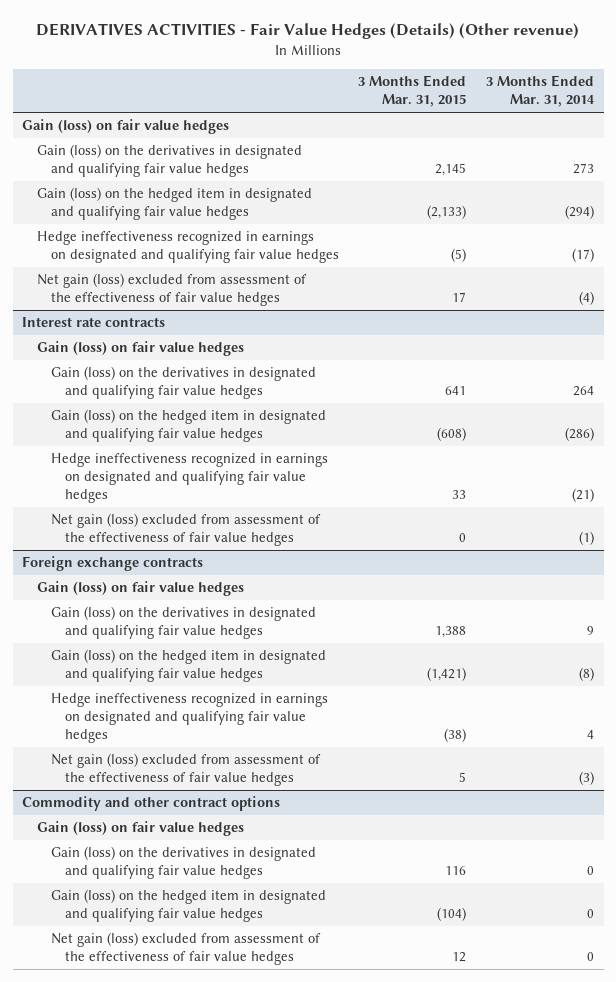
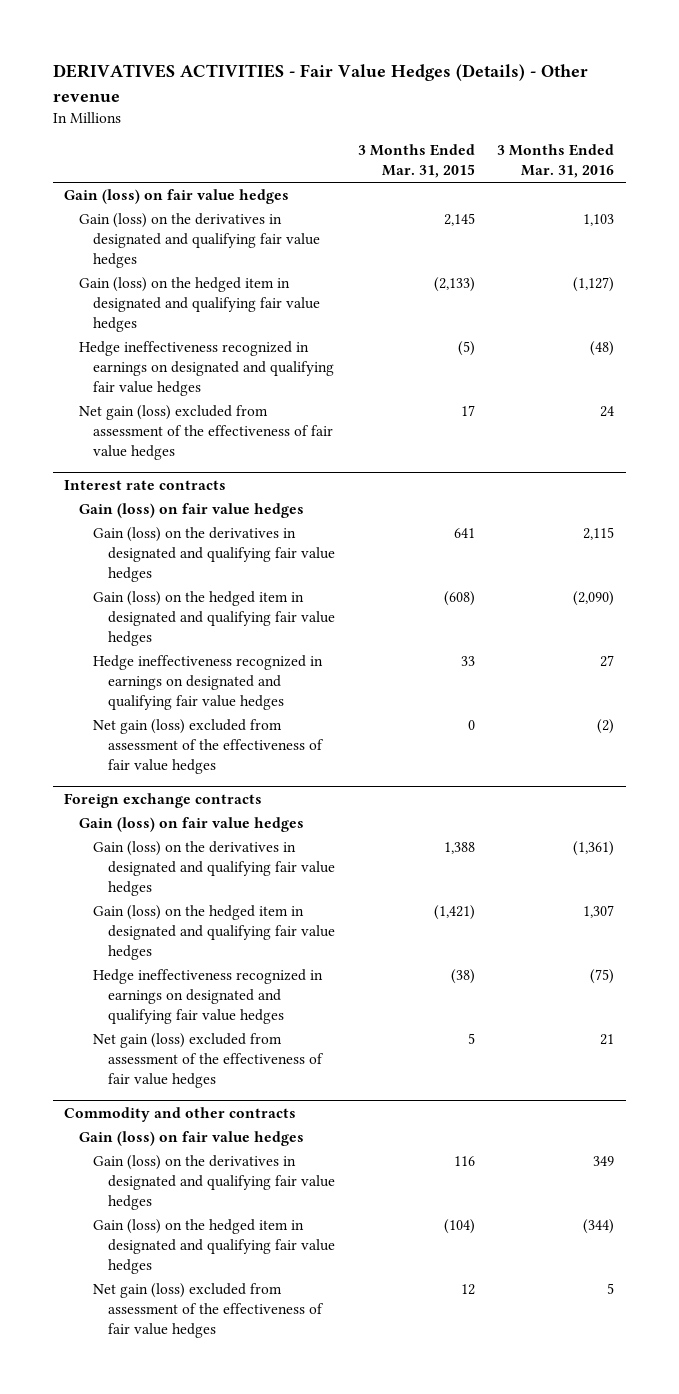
- DERIVATIVES ACTIVITIES - Fair Value Hedges (Details) (Other revenue)
+ DERIVATIVES ACTIVITIES - Fair Value Hedges (Details) - Other revenue
- | 3 Months Ended Mar. 31, 2015 | 3 Months Ended Mar. 31, 2014
+ | 3 Months Ended Mar. 31, 2015 | 3 Months Ended Mar. 31, 2016
- Commodity and other contract options
+ Commodity and other contracts

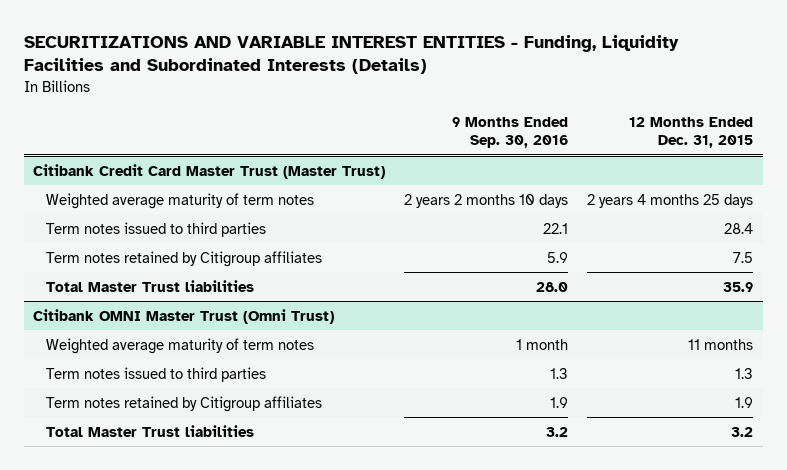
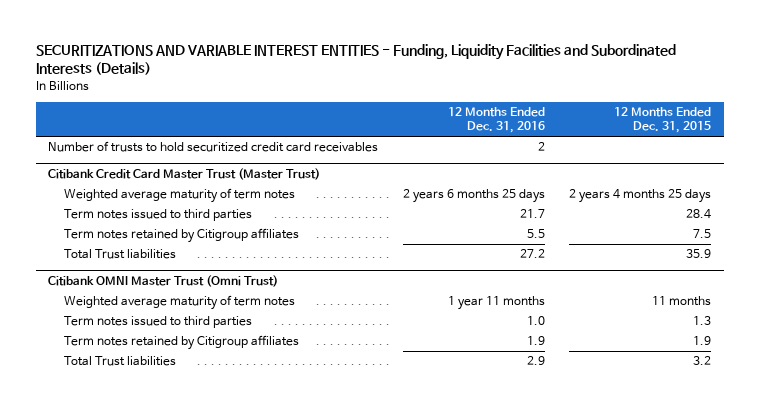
- | 9 Months Ended Sep. 30, 2016 | 12 Months Ended Dec. 31, 2015
+ | 12 Months Ended Dec. 31, 2016 | 12 Months Ended Dec. 31, 2015
+ Number of trusts to hold securitized credit card receivables | 2 |
@ Citibank Credit Card Master Trust (Master Trust)
- Total Master Trust liabilities | 28.0 | 35.9
+ Total Trust liabilities | 27.2 | 35.9
@ Citibank OMNI Master Trust (Omni Trust)
- Total Master Trust liabilities | 3.2 | 3.2
+ Total Trust liabilities | 2.9 | 3.2

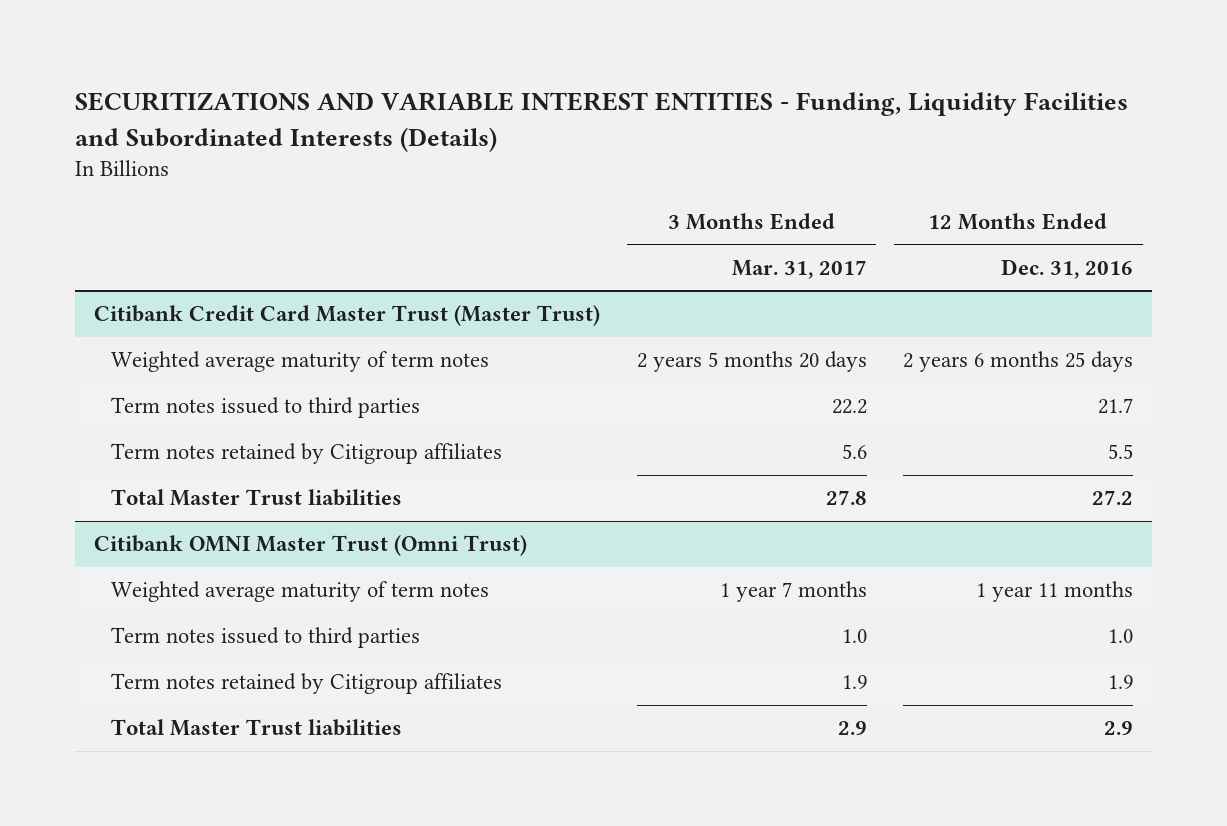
- | 12 Months Ended Dec. 31, 2016 | 12 Months Ended Dec. 31, 2015
+ | 3 Months Ended Mar. 31, 2017 | 12 Months Ended Dec. 31, 2016
- Number of trusts to hold securitized credit card receivables | 2 |
@ Citibank Credit Card Master Trust (Master Trust)
- Total Trust liabilities | 27.2 | 35.9
+ Total Master Trust liabilities | 27.8 | 27.2
@ Citibank OMNI Master Trust (Omni Trust)
- Total Trust liabilities | 2.9 | 3.2
+ Total Master Trust liabilities | 2.9 | 2.9

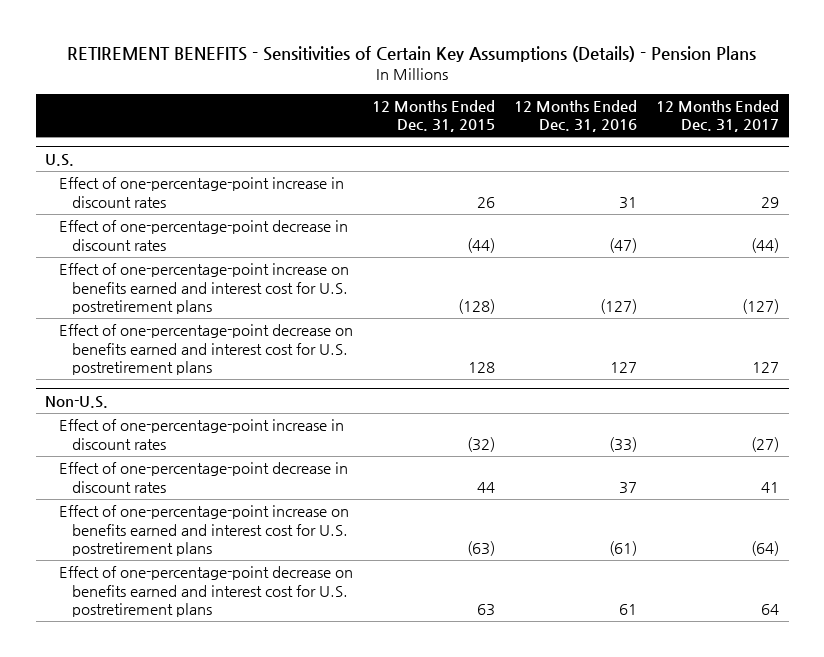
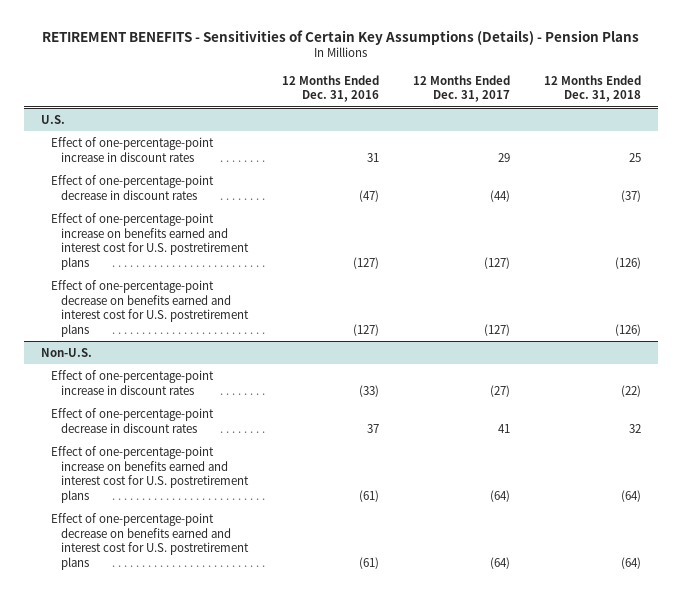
- | 12 Months Ended Dec. 31, 2015 | 12 Months Ended Dec. 31, 2016 | 12 Months Ended Dec. 31, 2017
+ | 12 Months Ended Dec. 31, 2016 | 12 Months Ended Dec. 31, 2017 | 12 Months Ended Dec. 31, 2018
@ U.S.
- Effect of one-percentage-point decrease on benefits earned and interest cost for U.S. postretirement plans | 128 | 127 | 127
+ Effect of one-percentage-point decrease on benefits earned and interest cost for U.S. postretirement plans | (127) | (127) | (126)
@ Non-U.S.
- Effect of one-percentage-point decrease on benefits earned and interest cost for U.S. postretirement plans | 63 | 61 | 64
+ Effect of one-percentage-point decrease on benefits earned and interest cost for U.S. postretirement plans | (61) | (64) | (64)

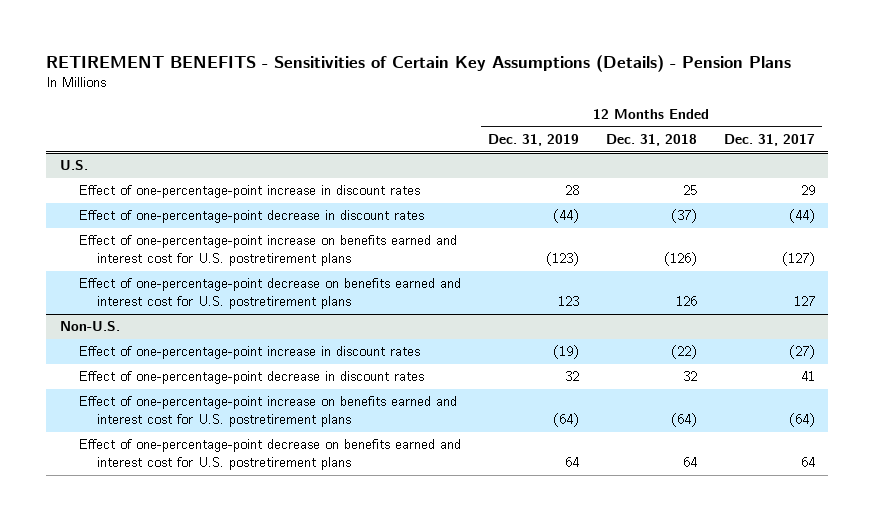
- | 12 Months Ended Dec. 31, 2016 | 12 Months Ended Dec. 31, 2017 | 12 Months Ended Dec. 31, 2018
+ | 12 Months Ended Dec. 31, 2019 | 12 Months Ended Dec. 31, 2018 | 12 Months Ended Dec. 31, 2017
@ U.S.
- Effect of one-percentage-point decrease on benefits earned and interest cost for U.S. postretirement plans | (127) | (127) | (126)
+ Effect of one-percentage-point decrease on benefits earned and interest cost for U.S. postretirement plans | 123 | 126 | 127
@ Non-U.S.
- Effect of one-percentage-point decrease on benefits earned and interest cost for U.S. postretirement plans | (61) | (64) | (64)
+ Effect of one-percentage-point decrease on benefits earned and interest cost for U.S. postretirement plans | 64 | 64 | 64

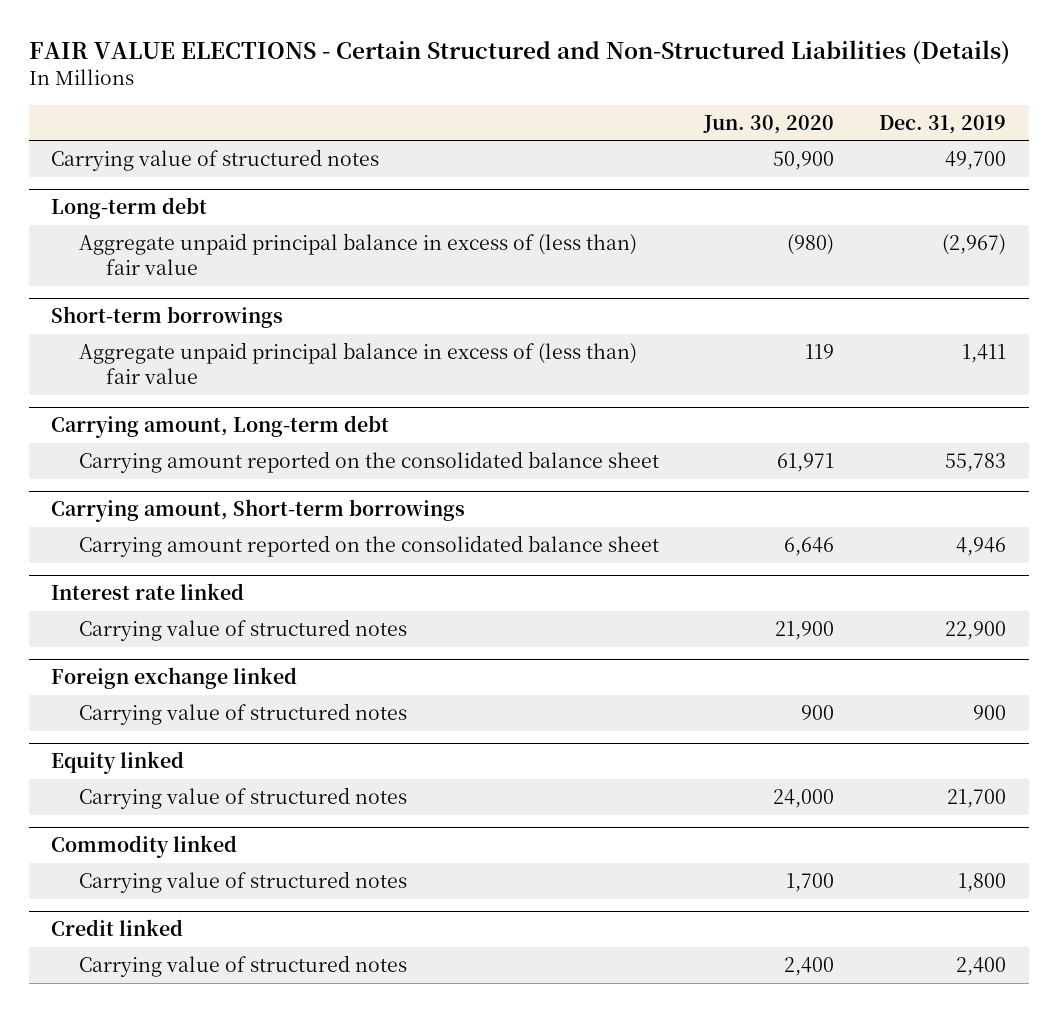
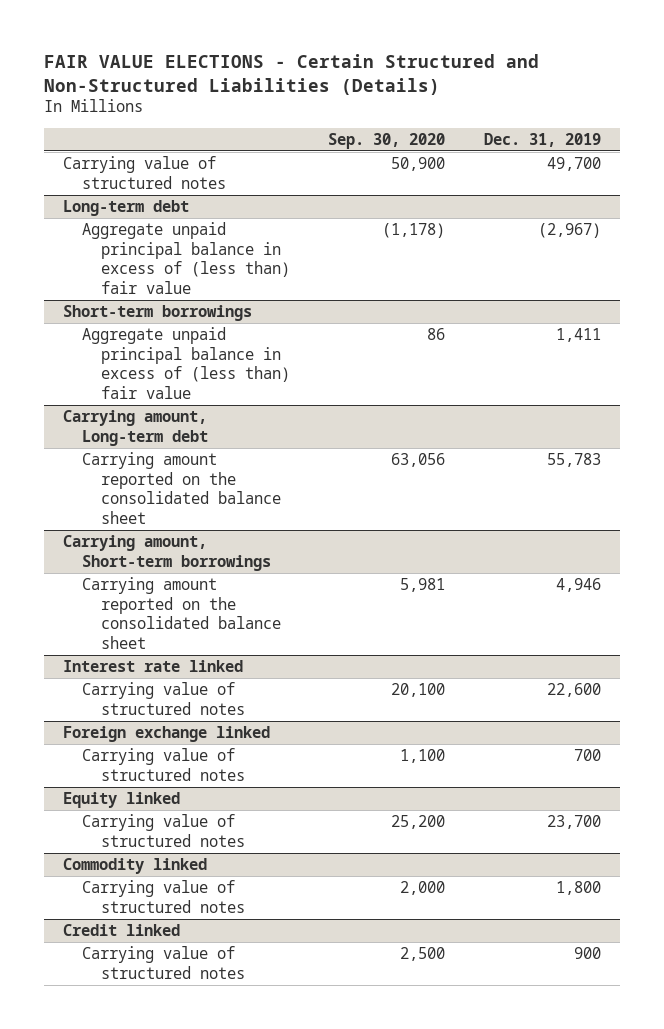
- | Jun. 30, 2020 | Dec. 31, 2019
+ | Sep. 30, 2020 | Dec. 31, 2019
@ Interest rate linked
- Carrying value of structured notes | 21,900 | 22,900
+ Carrying value of structured notes | 20,100 | 22,600
@ Foreign exchange linked
- Carrying value of structured notes | 900 | 900
+ Carrying value of structured notes | 1,100 | 700
@ Equity linked
- Carrying value of structured notes | 24,000 | 21,700
+ Carrying value of structured notes | 25,200 | 23,700
@ Credit linked
- Carrying value of structured notes | 2,400 | 2,400
+ Carrying value of structured notes | 2,500 | 900

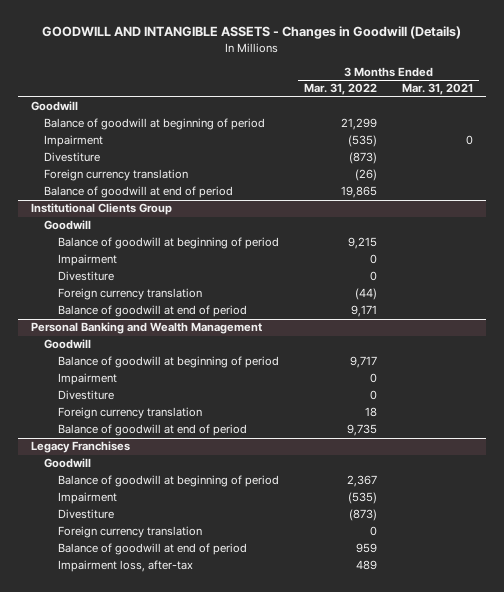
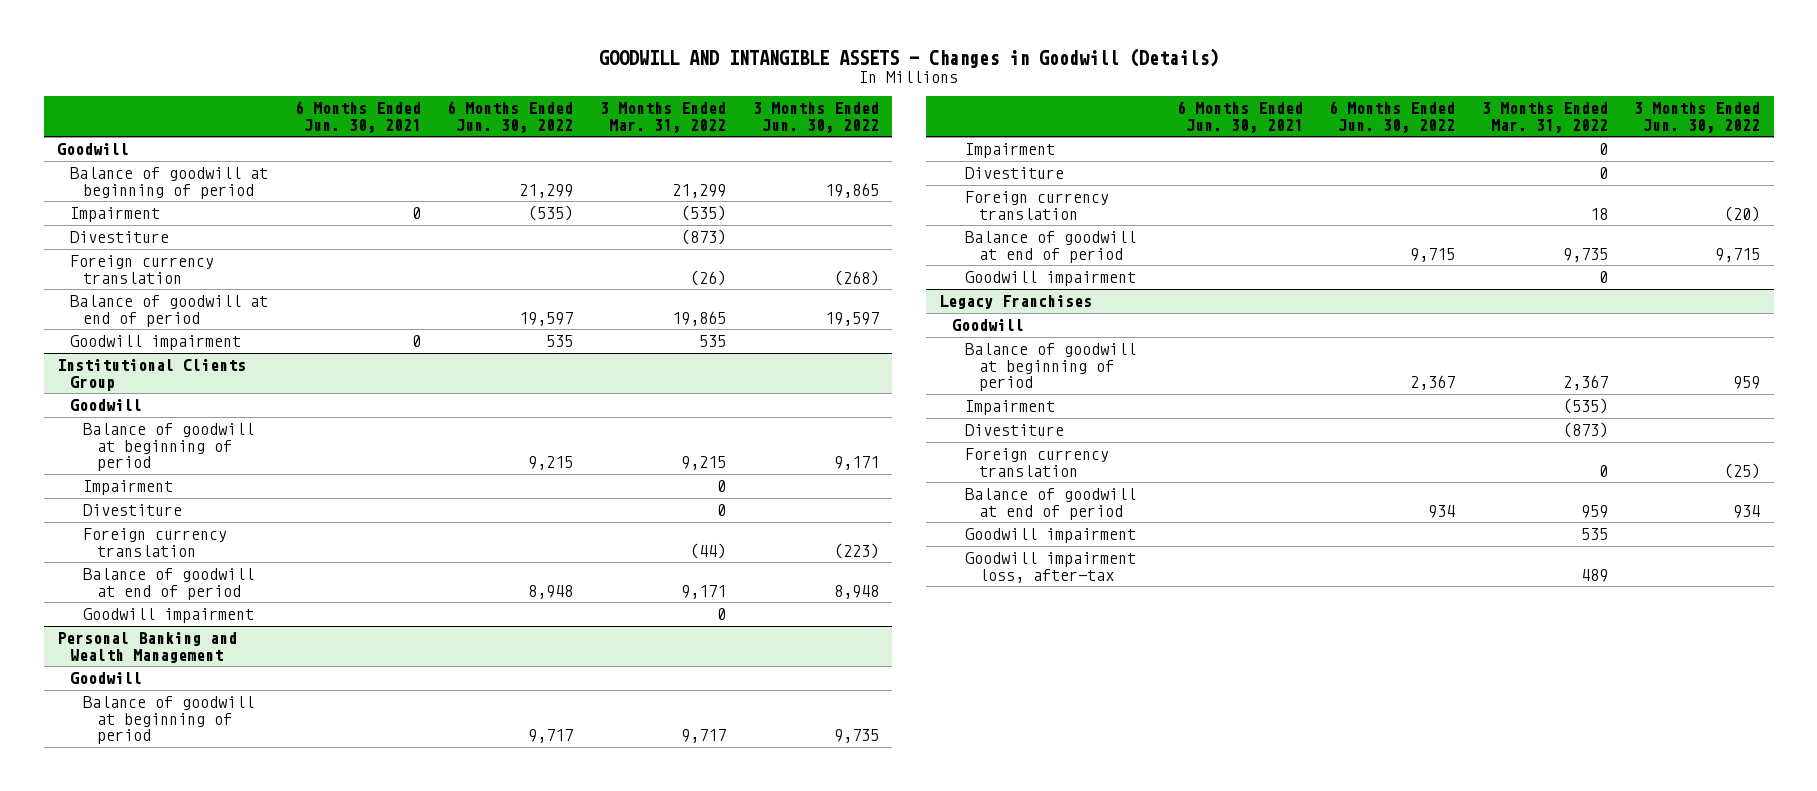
- | 3 Months Ended Mar. 31, 2022 | 3 Months Ended Mar. 31, 2021
+ | 6 Months Ended Jun. 30, 2021 | 6 Months Ended Jun. 30, 2022 | 3 Months Ended Mar. 31, 2022 | 3 Months Ended Jun. 30, 2022
+ Goodwill impairment | 0 | 535 | 535 |
@ Institutional Clients Group
+ Goodwill impairment | | | 0 |
@ Personal Banking and Wealth Management
+ Goodwill impairment | | | 0 |
@ Legacy Franchises
- Impairment loss, after-tax | 489 |
+ Goodwill impairment | | | 535 |
+ Goodwill impairment loss, after-tax | | | 489 |

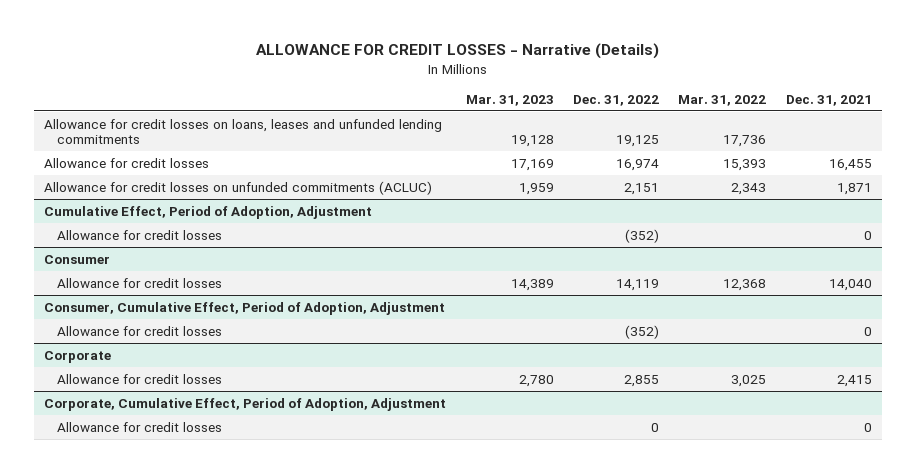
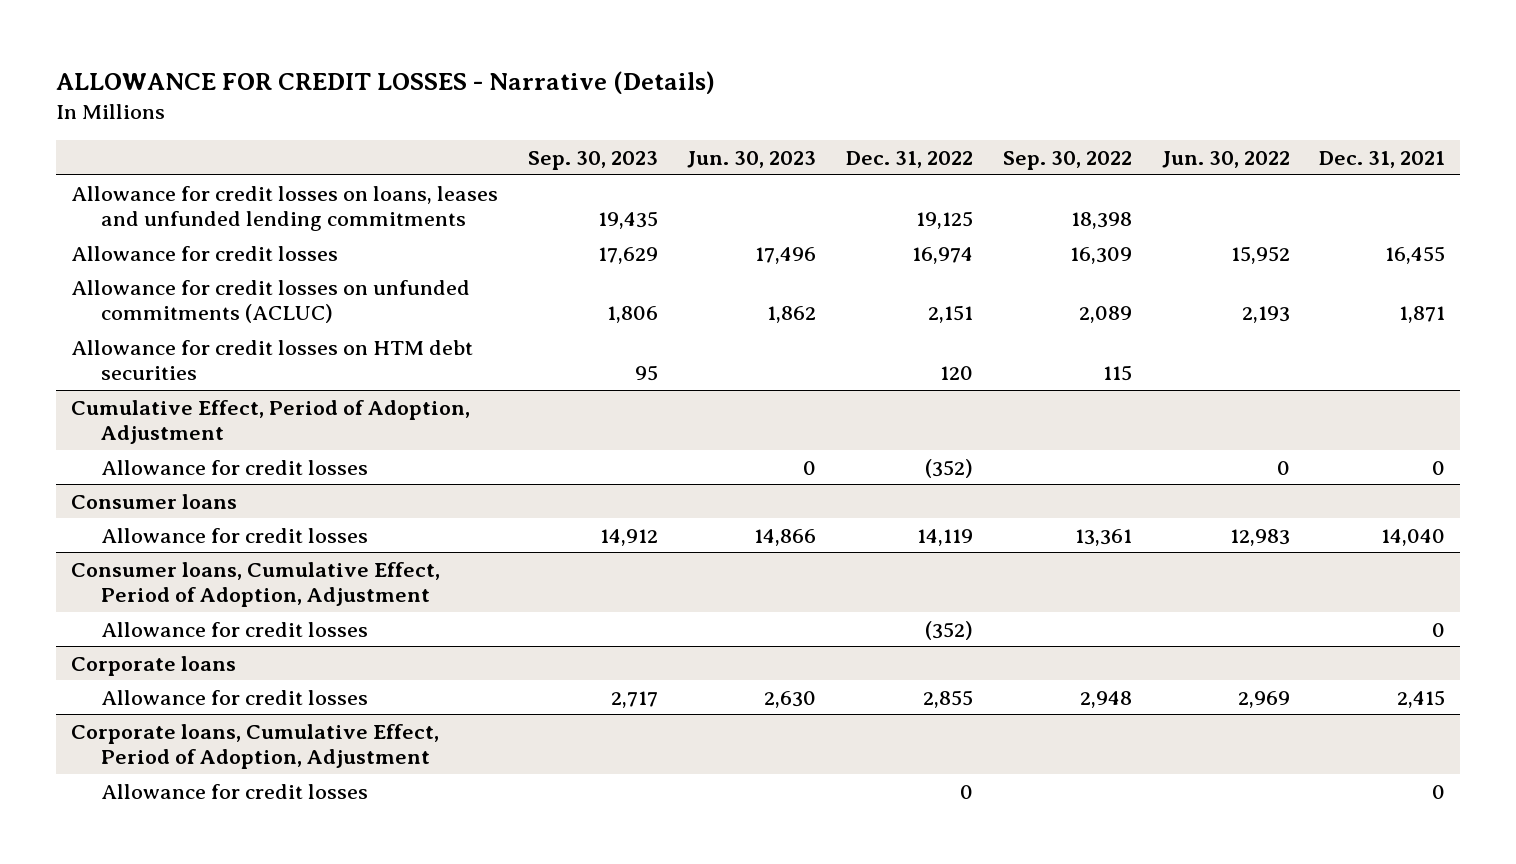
- | Mar. 31, 2023 | Dec. 31, 2022 | Mar. 31, 2022 | Dec. 31, 2021
+ | Sep. 30, 2023 | Jun. 30, 2023 | Dec. 31, 2022 | Sep. 30, 2022 | Jun. 30, 2022 | Dec. 31, 2021
+ Allowance for credit losses on HTM debt securities | 95 | | 120 | 115 | |
- Consumer
+ Consumer loans
- Consumer, Cumulative Effect, Period of Adoption, Adjustment
+ Consumer loans, Cumulative Effect, Period of Adoption, Adjustment
- Corporate
+ Corporate loans
- Corporate, Cumulative Effect, Period of Adoption, Adjustment
+ Corporate loans, Cumulative Effect, Period of Adoption, Adjustment

